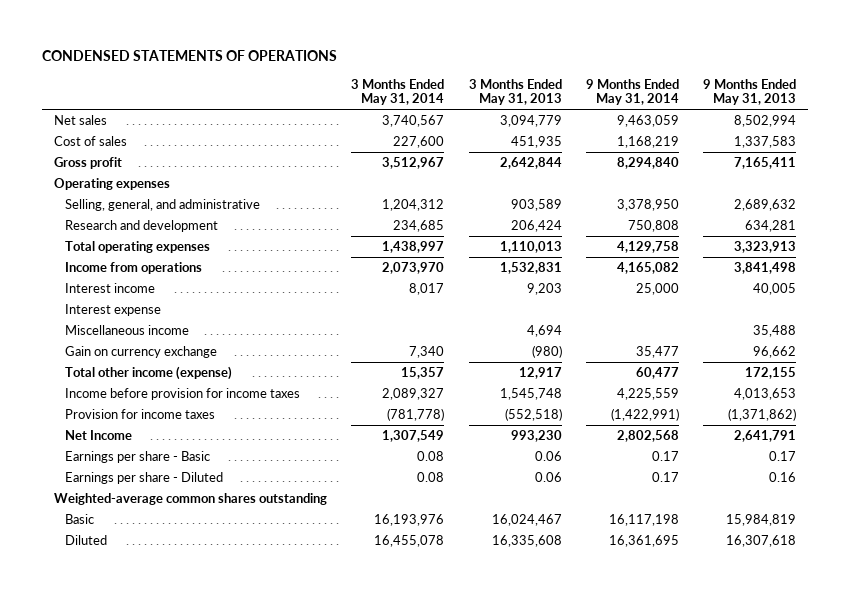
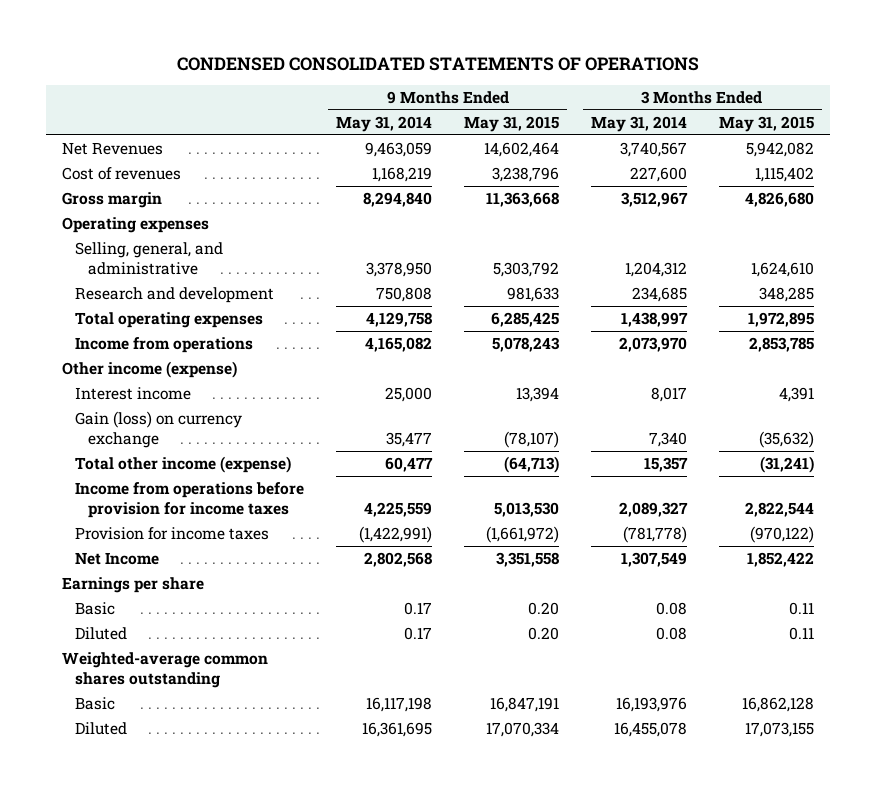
- CONDENSED STATEMENTS OF OPERATIONS
+ CONDENSED CONSOLIDATED STATEMENTS OF OPERATIONS
- | 3 Months Ended May 31, 2014 | 3 Months Ended May 31, 2013 | 9 Months Ended May 31, 2014 | 9 Months Ended May 31, 2013
+ | 9 Months Ended May 31, 2014 | 9 Months Ended May 31, 2015 | 3 Months Ended May 31, 2014 | 3 Months Ended May 31, 2015
- Net sales | 3,740,567 | 3,094,779 | 9,463,059 | 8,502,994
- Cost of sales | 227,600 | 451,935 | 1,168,219 | 1,337,583
- Gross profit | 3,512,967 | 2,642,844 | 8,294,840 | 7,165,411
+ Net Revenues | 9,463,059 | 14,602,464 | 3,740,567 | 5,942,082
+ Cost of revenues | 1,168,219 | 3,238,796 | 227,600 | 1,115,402
+ Gross margin | 8,294,840 | 11,363,668 | 3,512,967 | 4,826,680
+ Other income (expense)
- Interest expense
- Miscellaneous income | | 4,694 | | 35,488
- Gain on currency exchange | 7,340 | (980) | 35,477 | 96,662
+ Gain (loss) on currency exchange | 35,477 | (78,107) | 7,340 | (35,632)
- Income before provision for income taxes | 2,089,327 | 1,545,748 | 4,225,559 | 4,013,653
+ Income from operations before provision for income taxes | 4,225,559 | 5,013,530 | 2,089,327 | 2,822,544
- Earnings per share - Basic | 0.08 | 0.06 | 0.17 | 0.17
- Earnings per share - Diluted | 0.08 | 0.06 | 0.17 | 0.16
+ Earnings per share
+ Basic | 0.17 | 0.20 | 0.08 | 0.11
+ Diluted | 0.17 | 0.20 | 0.08 | 0.11

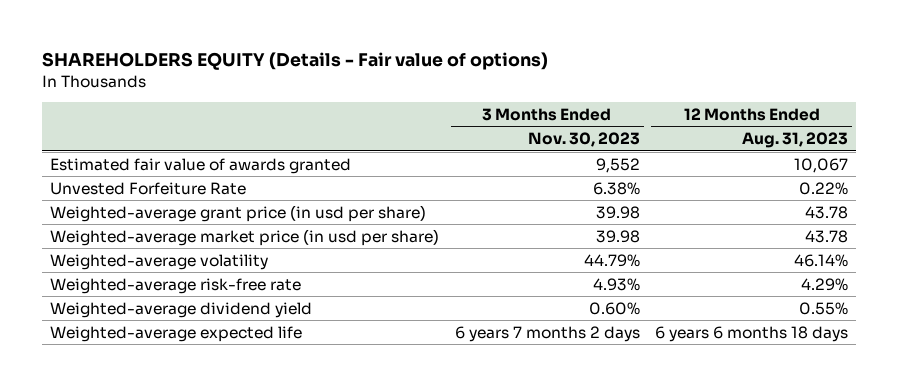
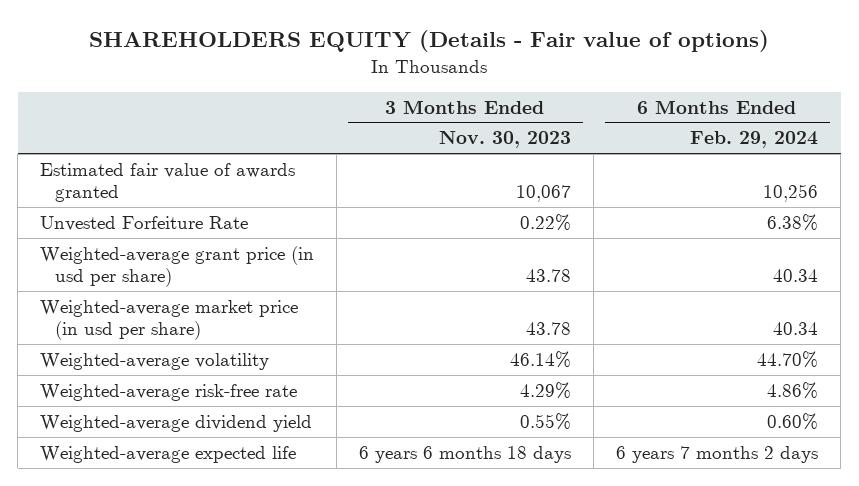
- | 3 Months Ended Nov. 30, 2023 | 12 Months Ended Aug. 31, 2023
+ | 3 Months Ended Nov. 30, 2023 | 6 Months Ended Feb. 29, 2024
- Estimated fair value of awards granted | 9,552 | 10,067
- Unvested Forfeiture Rate | 6.38% | 0.22%
- Weighted-average grant price (in usd per share) | 39.98 | 43.78
- Weighted-average market price (in usd per share) | 39.98 | 43.78
- Weighted-average volatility | 44.79% | 46.14%
- Weighted-average risk-free rate | 4.93% | 4.29%
- Weighted-average dividend yield | 0.60% | 0.55%
- Weighted-average expected life | 6 years 7 months 2 days | 6 years 6 months 18 days
+ Estimated fair value of awards granted | 10,067 | 10,256
+ Unvested Forfeiture Rate | 0.22% | 6.38%
+ Weighted-average grant price (in usd per share) | 43.78 | 40.34
+ Weighted-average market price (in usd per share) | 43.78 | 40.34
+ Weighted-average volatility | 46.14% | 44.70%
+ Weighted-average risk-free rate | 4.29% | 4.86%
+ Weighted-average dividend yield | 0.55% | 0.60%
+ Weighted-average expected life | 6 years 6 months 18 days | 6 years 7 months 2 days

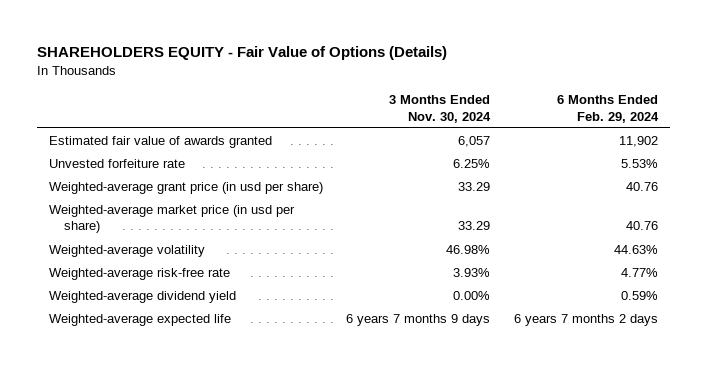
- SHAREHOLDERS EQUITY (Details - Fair value of options)
+ SHAREHOLDERS EQUITY - Fair Value of Options (Details)
- | 3 Months Ended Nov. 30, 2023 | 6 Months Ended Feb. 29, 2024
+ | 3 Months Ended Nov. 30, 2024 | 6 Months Ended Feb. 29, 2024
- Estimated fair value of awards granted | 10,067 | 10,256
- Unvested Forfeiture Rate | 0.22% | 6.38%
- Weighted-average grant price (in usd per share) | 43.78 | 40.34
- Weighted-average market price (in usd per share) | 43.78 | 40.34
- Weighted-average volatility | 46.14% | 44.70%
- Weighted-average risk-free rate | 4.29% | 4.86%
- Weighted-average dividend yield | 0.55% | 0.60%
+ Estimated fair value of awards granted | 6,057 | 11,902
+ Unvested forfeiture rate | 6.25% | 5.53%
+ Weighted-average grant price (in usd per share) | 33.29 | 40.76
+ Weighted-average market price (in usd per share) | 33.29 | 40.76
+ Weighted-average volatility | 46.98% | 44.63%
+ Weighted-average risk-free rate | 3.93% | 4.77%
+ Weighted-average dividend yield | 0.00% | 0.59%

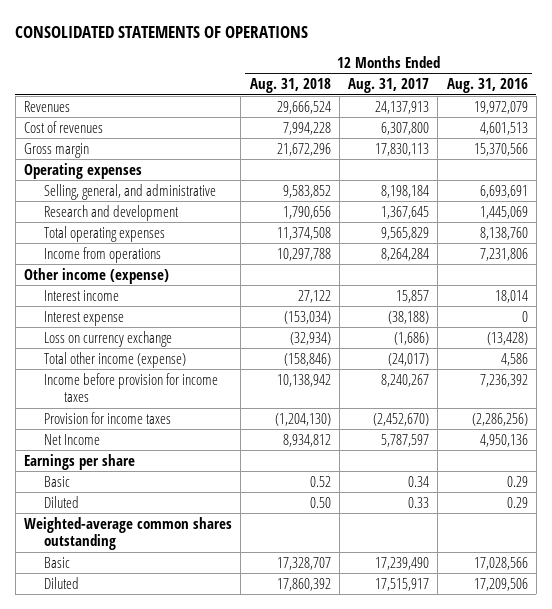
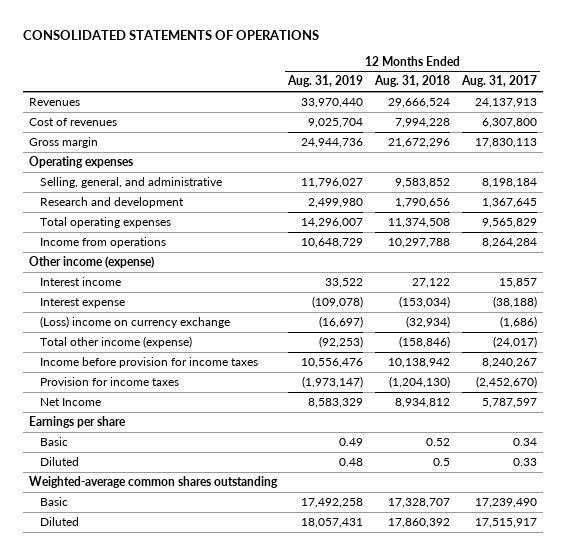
- | 12 Months Ended Aug. 31, 2018 | 12 Months Ended Aug. 31, 2017 | 12 Months Ended Aug. 31, 2016
+ | 12 Months Ended Aug. 31, 2019 | 12 Months Ended Aug. 31, 2018 | 12 Months Ended Aug. 31, 2017
- Loss on currency exchange | (32,934) | (1,686) | (13,428)
+ (Loss) income on currency exchange | (16,697) | (32,934) | (1,686)
- Diluted | 0.50 | 0.33 | 0.29
+ Diluted | 0.48 | 0.5 | 0.33

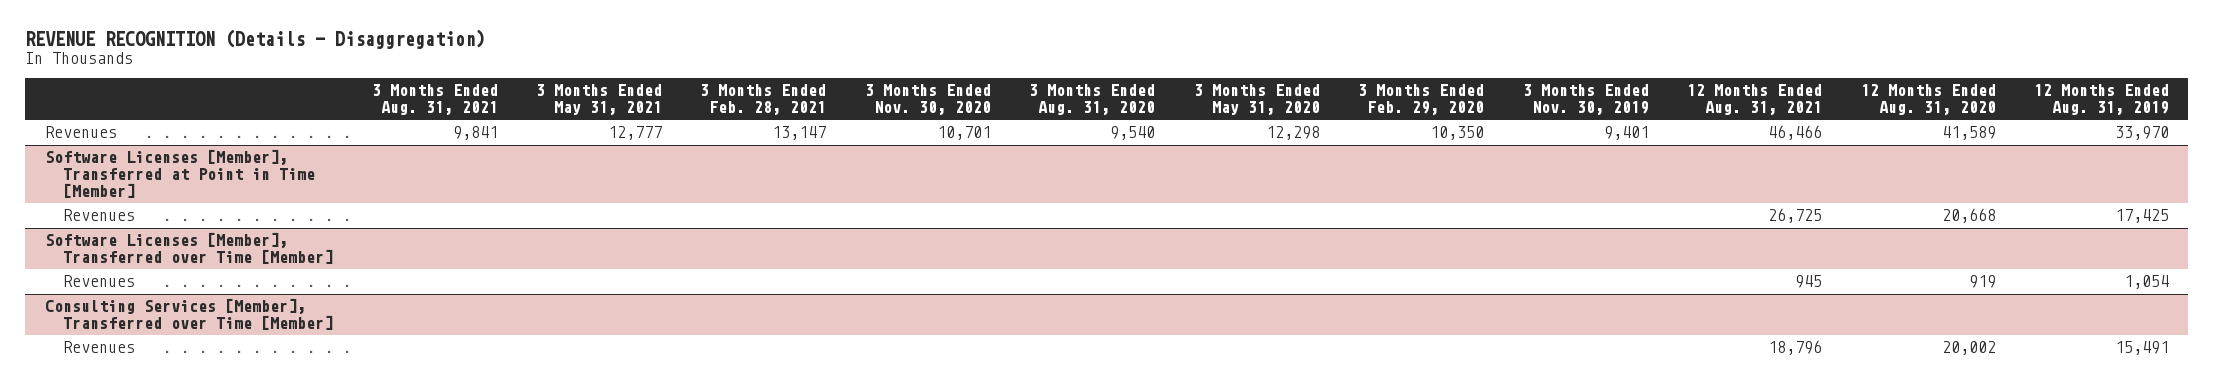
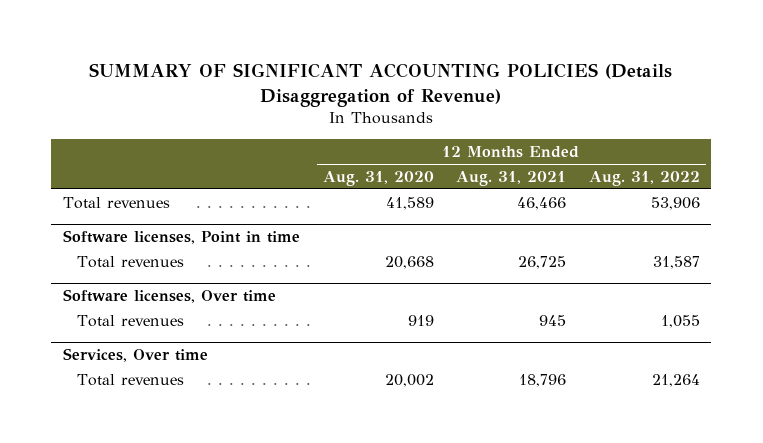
- REVENUE RECOGNITION (Details - Disaggregation)
+ SUMMARY OF SIGNIFICANT ACCOUNTING POLICIES (Details Disaggregation of Revenue)
- | 3 Months Ended Aug. 31, 2021 | 3 Months Ended May 31, 2021 | 3 Months Ended Feb. 28, 2021 | 3 Months Ended Nov. 30, 2020 | 3 Months Ended Aug. 31, 2020 | 3 Months Ended May 31, 2020 | 3 Months Ended Feb. 29, 2020 | 3 Months Ended Nov. 30, 2019 | 12 Months Ended Aug. 31, 2021 | 12 Months Ended Aug. 31, 2020 | 12 Months Ended Aug. 31, 2019
+ | 12 Months Ended Aug. 31, 2020 | 12 Months Ended Aug. 31, 2021 | 12 Months Ended Aug. 31, 2022
- Revenues | 9,841 | 12,777 | 13,147 | 10,701 | 9,540 | 12,298 | 10,350 | 9,401 | 46,466 | 41,589 | 33,970
- Software Licenses [Member], Transferred at Point in Time [Member]
- Revenues | | | | | | | | | 26,725 | 20,668 | 17,425
- Software Licenses [Member], Transferred over Time [Member]
- Revenues | | | | | | | | | 945 | 919 | 1,054
- Consulting Services [Member], Transferred over Time [Member]
- Revenues | | | | | | | | | 18,796 | 20,002 | 15,491
+ Total revenues | 41,589 | 46,466 | 53,906
+ Software licenses, Point in time
+ Total revenues | 20,668 | 26,725 | 31,587
+ Software licenses, Over time
+ Total revenues | 919 | 945 | 1,055
+ Services, Over time
+ Total revenues | 20,002 | 18,796 | 21,264

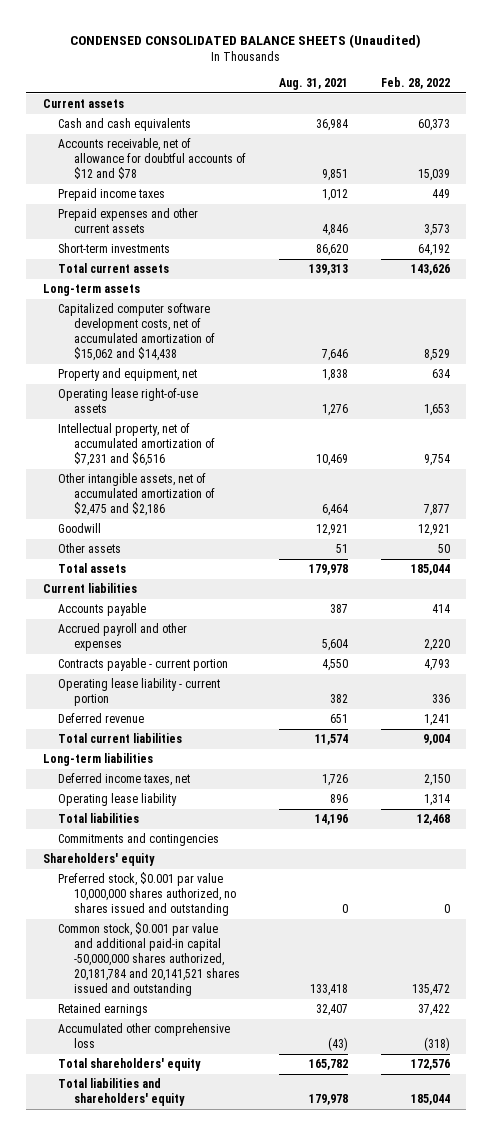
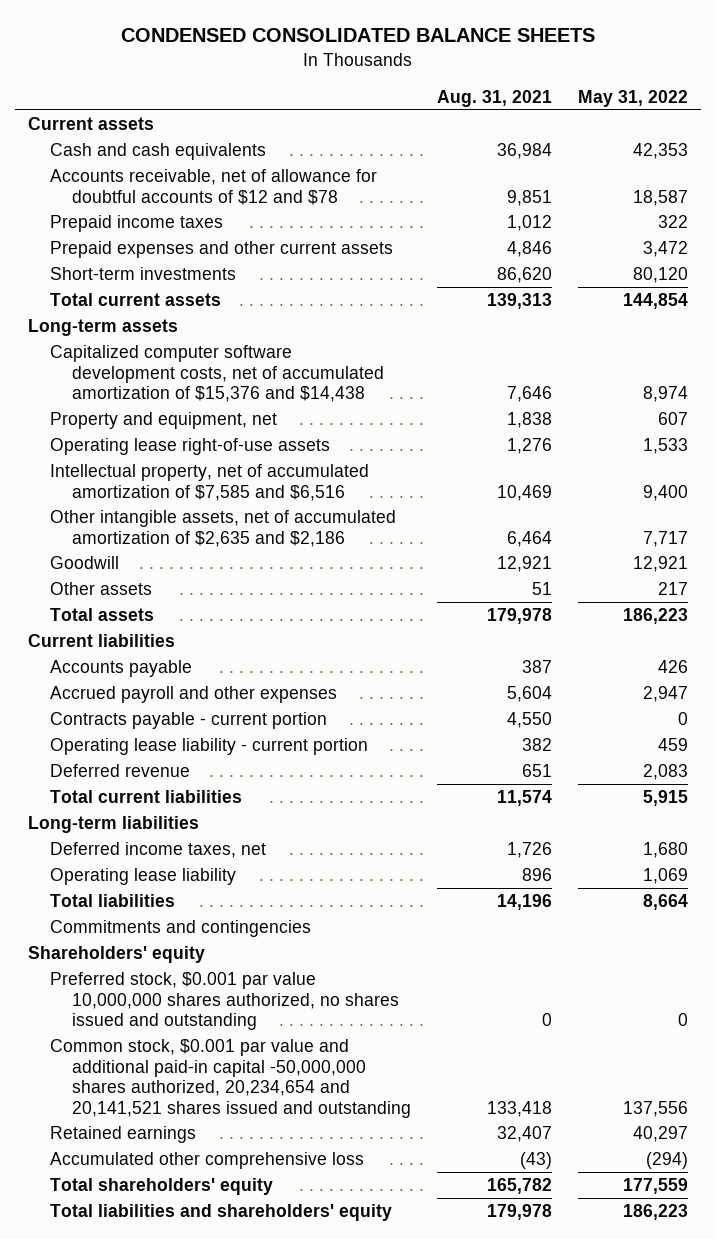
- CONDENSED CONSOLIDATED BALANCE SHEETS (Unaudited)
+ CONDENSED CONSOLIDATED BALANCE SHEETS
- | Aug. 31, 2021 | Feb. 28, 2022
+ | Aug. 31, 2021 | May 31, 2022
- Capitalized computer software development costs, net of accumulated amortization of $15,062 and $14,438 | 7,646 | 8,529
+ Capitalized computer software development costs, net of accumulated amortization of $15,376 and $14,438 | 7,646 | 8,974
- Intellectual property, net of accumulated amortization of $7,231 and $6,516 | 10,469 | 9,754
- Other intangible assets, net of accumulated amortization of $2,475 and $2,186 | 6,464 | 7,877
+ Intellectual property, net of accumulated amortization of $7,585 and $6,516 | 10,469 | 9,400
+ Other intangible assets, net of accumulated amortization of $2,635 and $2,186 | 6,464 | 7,717
- Common stock, $0.001 par value and additional paid-in capital -50,000,000 shares authorized, 20,181,784 and 20,141,521 shares issued and outstanding | 133,418 | 135,472
+ Common stock, $0.001 par value and additional paid-in capital -50,000,000 shares authorized, 20,234,654 and 20,141,521 shares issued and outstanding | 133,418 | 137,556

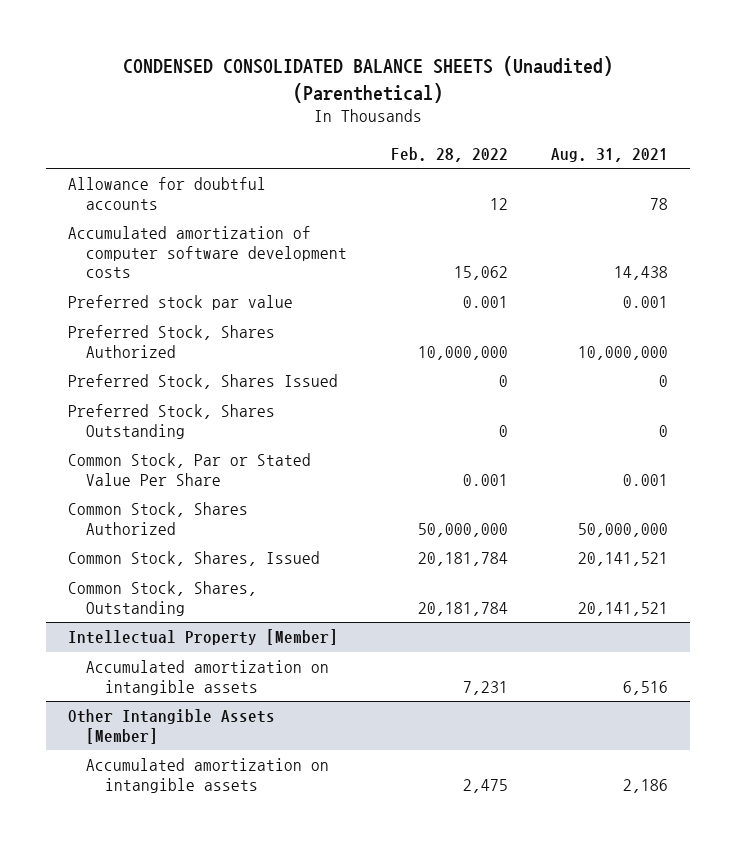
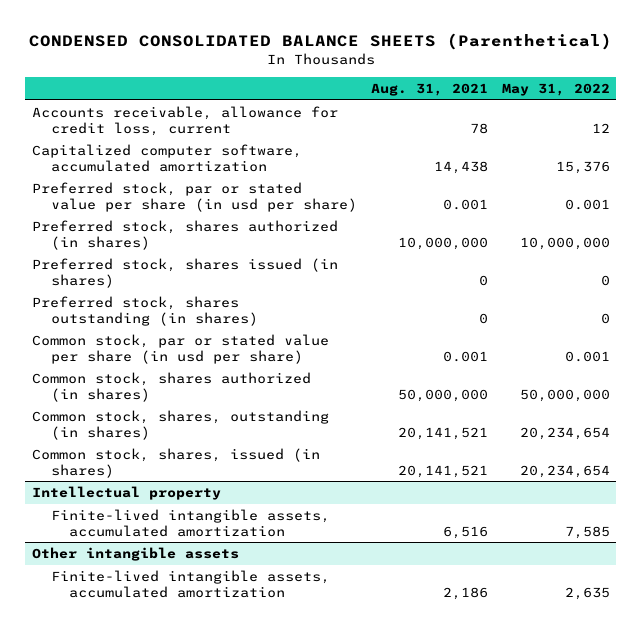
- CONDENSED CONSOLIDATED BALANCE SHEETS (Unaudited) (Parenthetical)
+ CONDENSED CONSOLIDATED BALANCE SHEETS (Parenthetical)
- | Feb. 28, 2022 | Aug. 31, 2021
+ | Aug. 31, 2021 | May 31, 2022
- Allowance for doubtful accounts | 12 | 78
- Accumulated amortization of computer software development costs | 15,062 | 14,438
- Preferred stock par value | 0.001 | 0.001
- Preferred Stock, Shares Authorized | 10,000,000 | 10,000,000
- Preferred Stock, Shares Issued | 0 | 0
- Preferred Stock, Shares Outstanding | 0 | 0
- Common Stock, Par or Stated Value Per Share | 0.001 | 0.001
- Common Stock, Shares Authorized | 50,000,000 | 50,000,000
- Common Stock, Shares, Issued | 20,181,784 | 20,141,521
- Common Stock, Shares, Outstanding | 20,181,784 | 20,141,521
- Intellectual Property [Member]
- Accumulated amortization on intangible assets | 7,231 | 6,516
- Other Intangible Assets [Member]
- Accumulated amortization on intangible assets | 2,475 | 2,186
+ Accounts receivable, allowance for credit loss, current | 78 | 12
+ Capitalized computer software, accumulated amortization | 14,438 | 15,376
+ Preferred stock, par or stated value per share (in usd per share) | 0.001 | 0.001
+ Preferred stock, shares authorized (in shares) | 10,000,000 | 10,000,000
+ Preferred stock, shares issued (in shares) | 0 | 0
+ Preferred stock, shares outstanding (in shares) | 0 | 0
+ Common stock, par or stated value per share (in usd per share) | 0.001 | 0.001
+ Common stock, shares authorized (in shares) | 50,000,000 | 50,000,000
+ Common stock, shares, outstanding (in shares) | 20,141,521 | 20,234,654
+ Common stock, shares, issued (in shares) | 20,141,521 | 20,234,654
+ Intellectual property
+ Finite-lived intangible assets, accumulated amortization | 6,516 | 7,585
+ Other intangible assets
+ Finite-lived intangible assets, accumulated amortization | 2,186 | 2,635

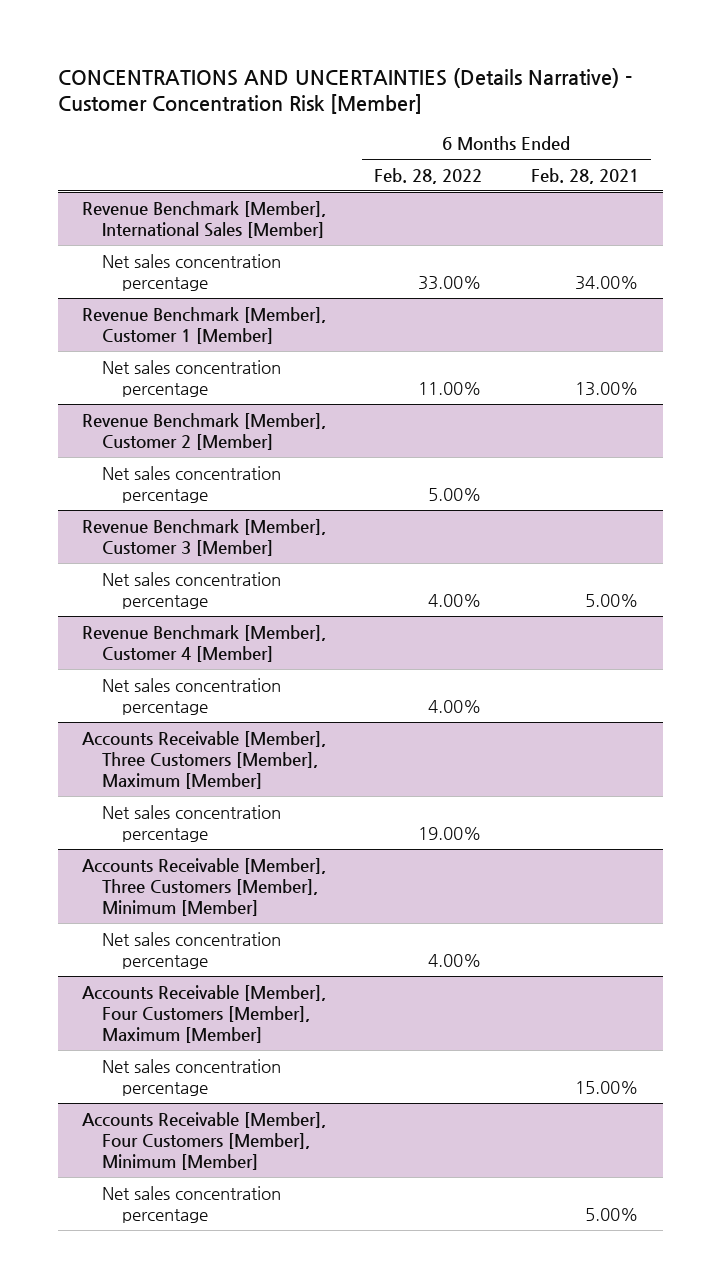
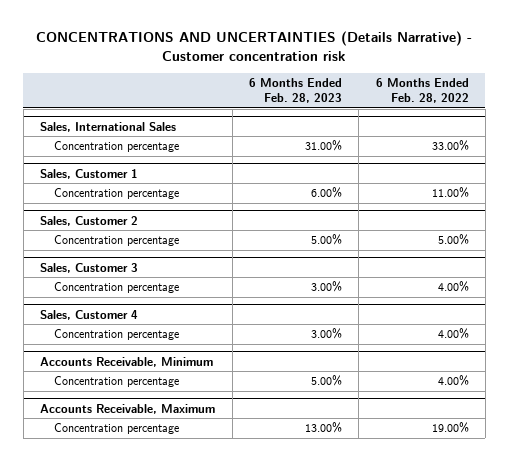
- CONCENTRATIONS AND UNCERTAINTIES (Details Narrative) - Customer Concentration Risk [Member]
+ CONCENTRATIONS AND UNCERTAINTIES (Details Narrative) - Customer concentration risk
- | 6 Months Ended Feb. 28, 2022 | 6 Months Ended Feb. 28, 2021
+ | 6 Months Ended Feb. 28, 2023 | 6 Months Ended Feb. 28, 2022
- Revenue Benchmark [Member], International Sales [Member]
- Net sales concentration percentage | 33.00% | 34.00%
- Revenue Benchmark [Member], Customer 1 [Member]
- Net sales concentration percentage | 11.00% | 13.00%
- Revenue Benchmark [Member], Customer 2 [Member]
- Net sales concentration percentage | 5.00% |
- Revenue Benchmark [Member], Customer 3 [Member]
- Net sales concentration percentage | 4.00% | 5.00%
- Revenue Benchmark [Member], Customer 4 [Member]
- Net sales concentration percentage | 4.00% |
- Accounts Receivable [Member], Three Customers [Member], Maximum [Member]
- Net sales concentration percentage | 19.00% |
- Accounts Receivable [Member], Three Customers [Member], Minimum [Member]
- Net sales concentration percentage | 4.00% |
- Accounts Receivable [Member], Four Customers [Member], Maximum [Member]
- Net sales concentration percentage | | 15.00%
- Accounts Receivable [Member], Four Customers [Member], Minimum [Member]
- Net sales concentration percentage | | 5.00%
+ Sales, International Sales
+ Concentration percentage | 31.00% | 33.00%
+ Sales, Customer 1
+ Concentration percentage | 6.00% | 11.00%
+ Sales, Customer 2
+ Concentration percentage | 5.00% | 5.00%
+ Sales, Customer 3
+ Concentration percentage | 3.00% | 4.00%
+ Sales, Customer 4
+ Concentration percentage | 3.00% | 4.00%
+ Accounts Receivable, Minimum
+ Concentration percentage | 5.00% | 4.00%
+ Accounts Receivable, Maximum
+ Concentration percentage | 13.00% | 19.00%

